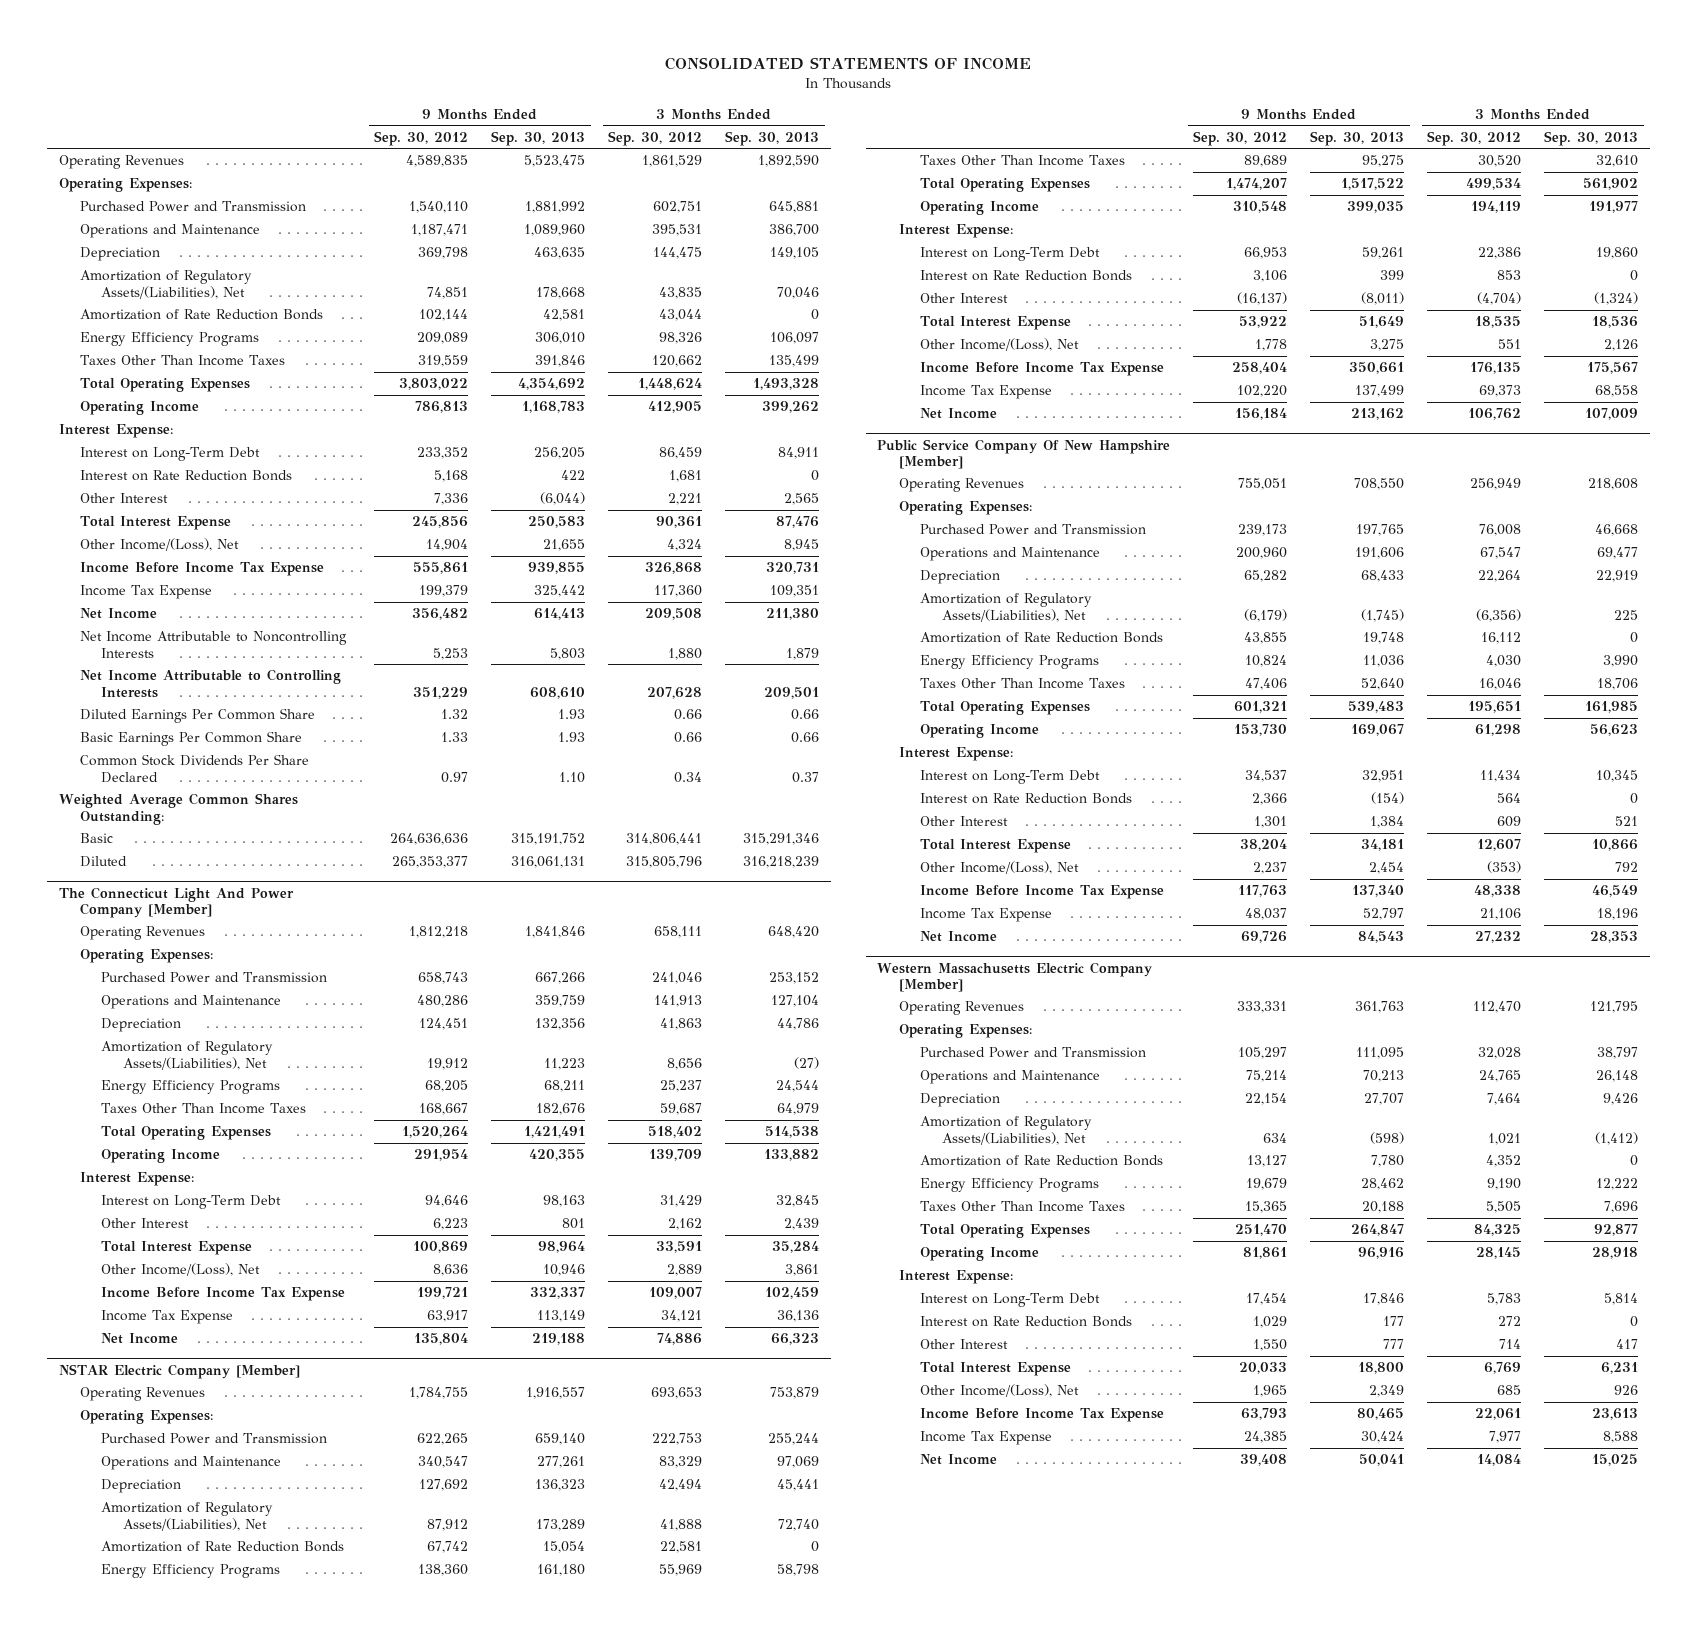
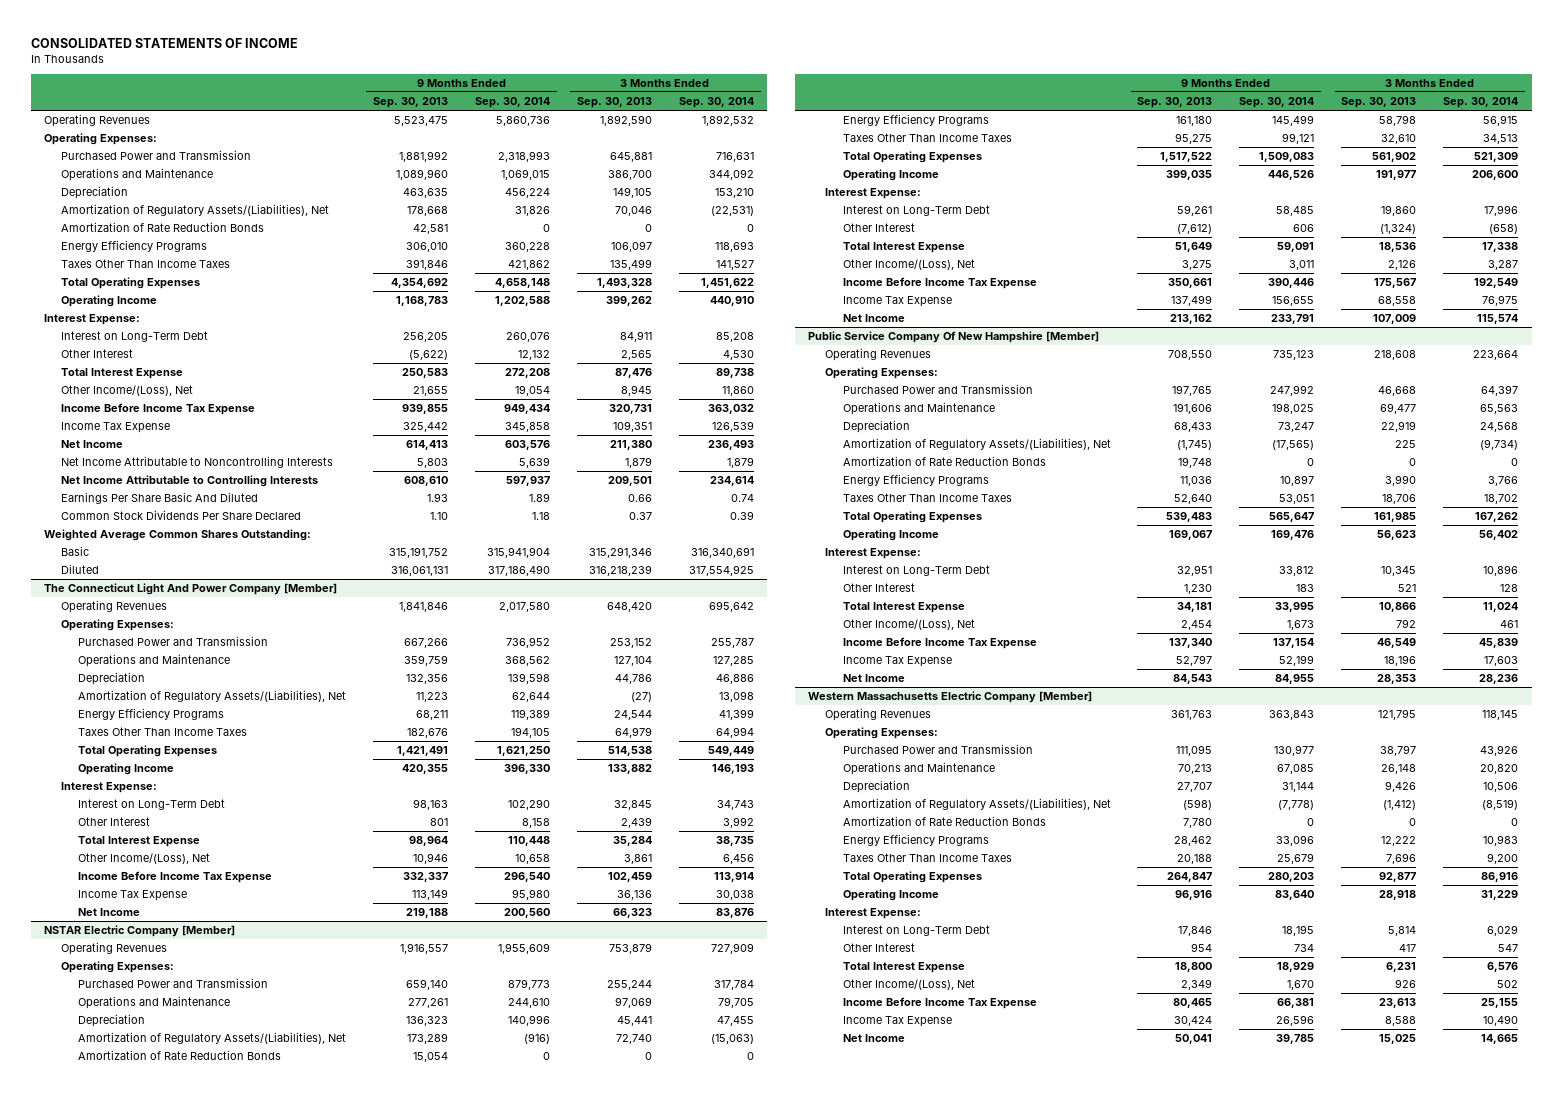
- | 9 Months Ended Sep. 30, 2012 | 9 Months Ended Sep. 30, 2013 | 3 Months Ended Sep. 30, 2012 | 3 Months Ended Sep. 30, 2013
+ | 9 Months Ended Sep. 30, 2013 | 9 Months Ended Sep. 30, 2014 | 3 Months Ended Sep. 30, 2013 | 3 Months Ended Sep. 30, 2014
- Interest on Rate Reduction Bonds | 5,168 | 422 | 1,681 | 0
- Other Interest | 7,336 | (6,044) | 2,221 | 2,565
+ Other Interest | (5,622) | 12,132 | 2,565 | 4,530
- Diluted Earnings Per Common Share | 1.32 | 1.93 | 0.66 | 0.66
- Basic Earnings Per Common Share | 1.33 | 1.93 | 0.66 | 0.66
+ Earnings Per Share Basic And Diluted | 1.93 | 1.89 | 0.66 | 0.74
@ NSTAR Electric Company [Member]
- Interest on Rate Reduction Bonds | 3,106 | 399 | 853 | 0
- Other Interest | (16,137) | (8,011) | (4,704) | (1,324)
+ Other Interest | (7,612) | 606 | (1,324) | (658)
@ Public Service Company Of New Hampshire [Member]
- Interest on Rate Reduction Bonds | 2,366 | (154) | 564 | 0
- Other Interest | 1,301 | 1,384 | 609 | 521
+ Other Interest | 1,230 | 183 | 521 | 128
@ Western Massachusetts Electric Company [Member]
- Interest on Rate Reduction Bonds | 1,029 | 177 | 272 | 0
- Other Interest | 1,550 | 777 | 714 | 417
+ Other Interest | 954 | 734 | 417 | 547

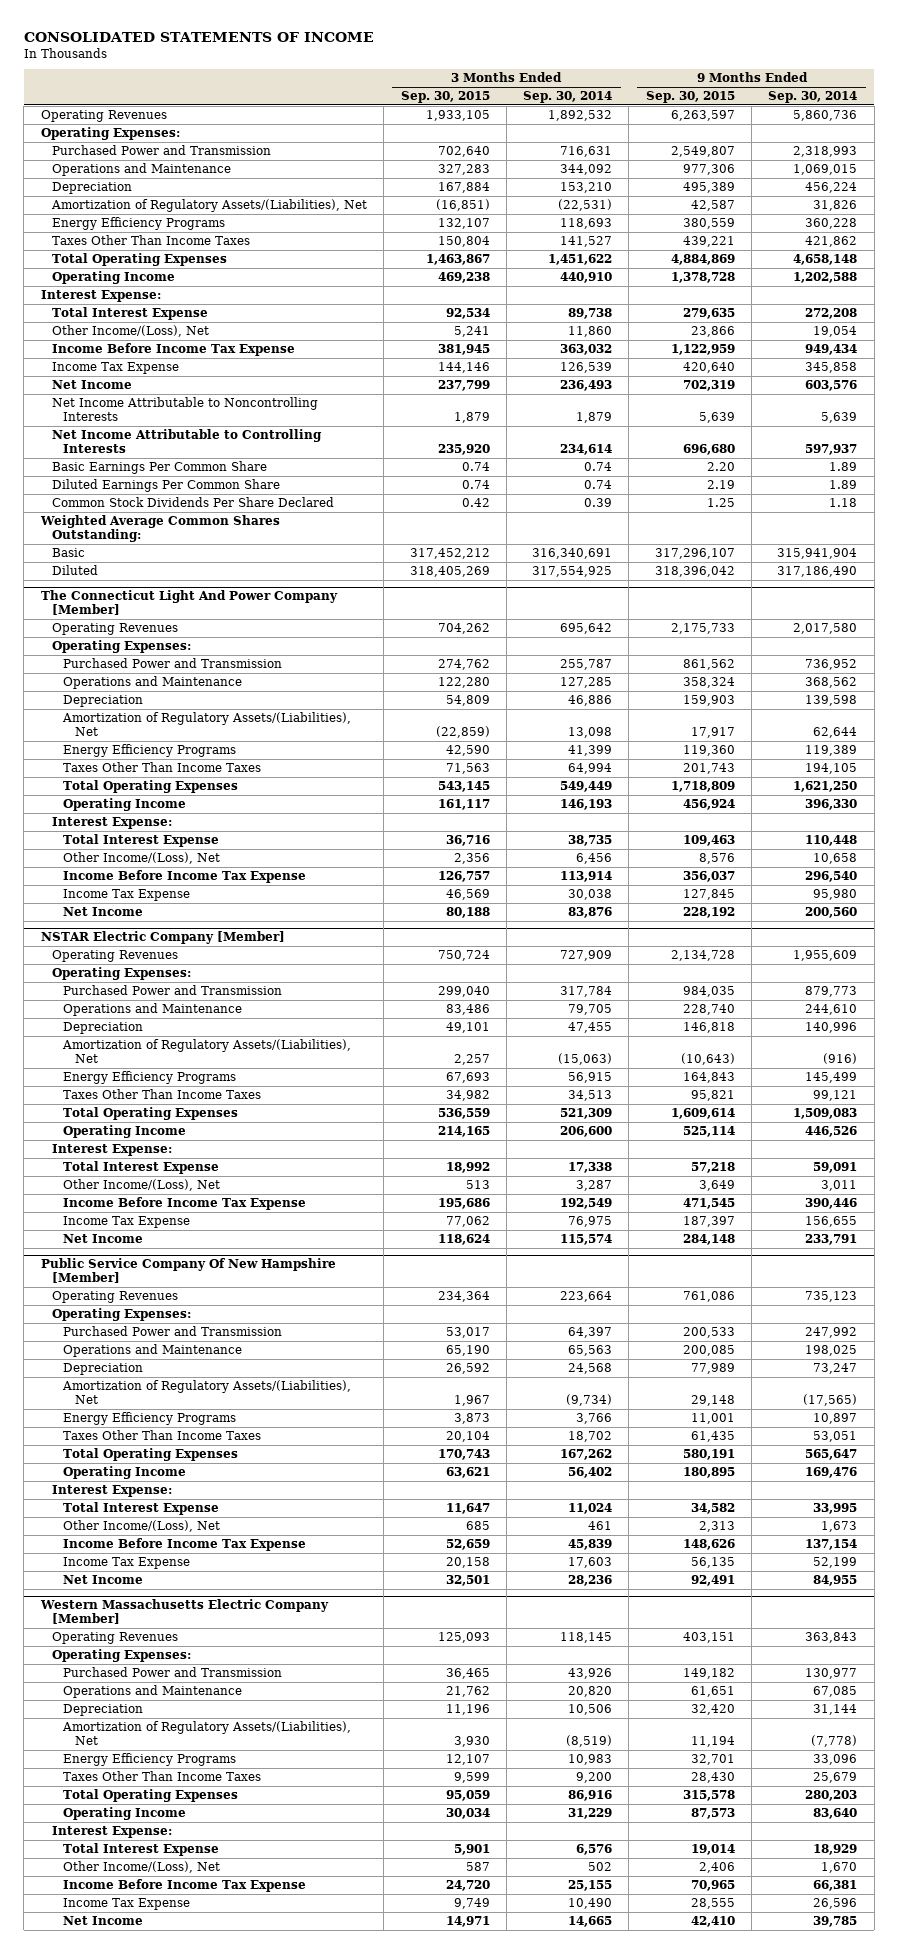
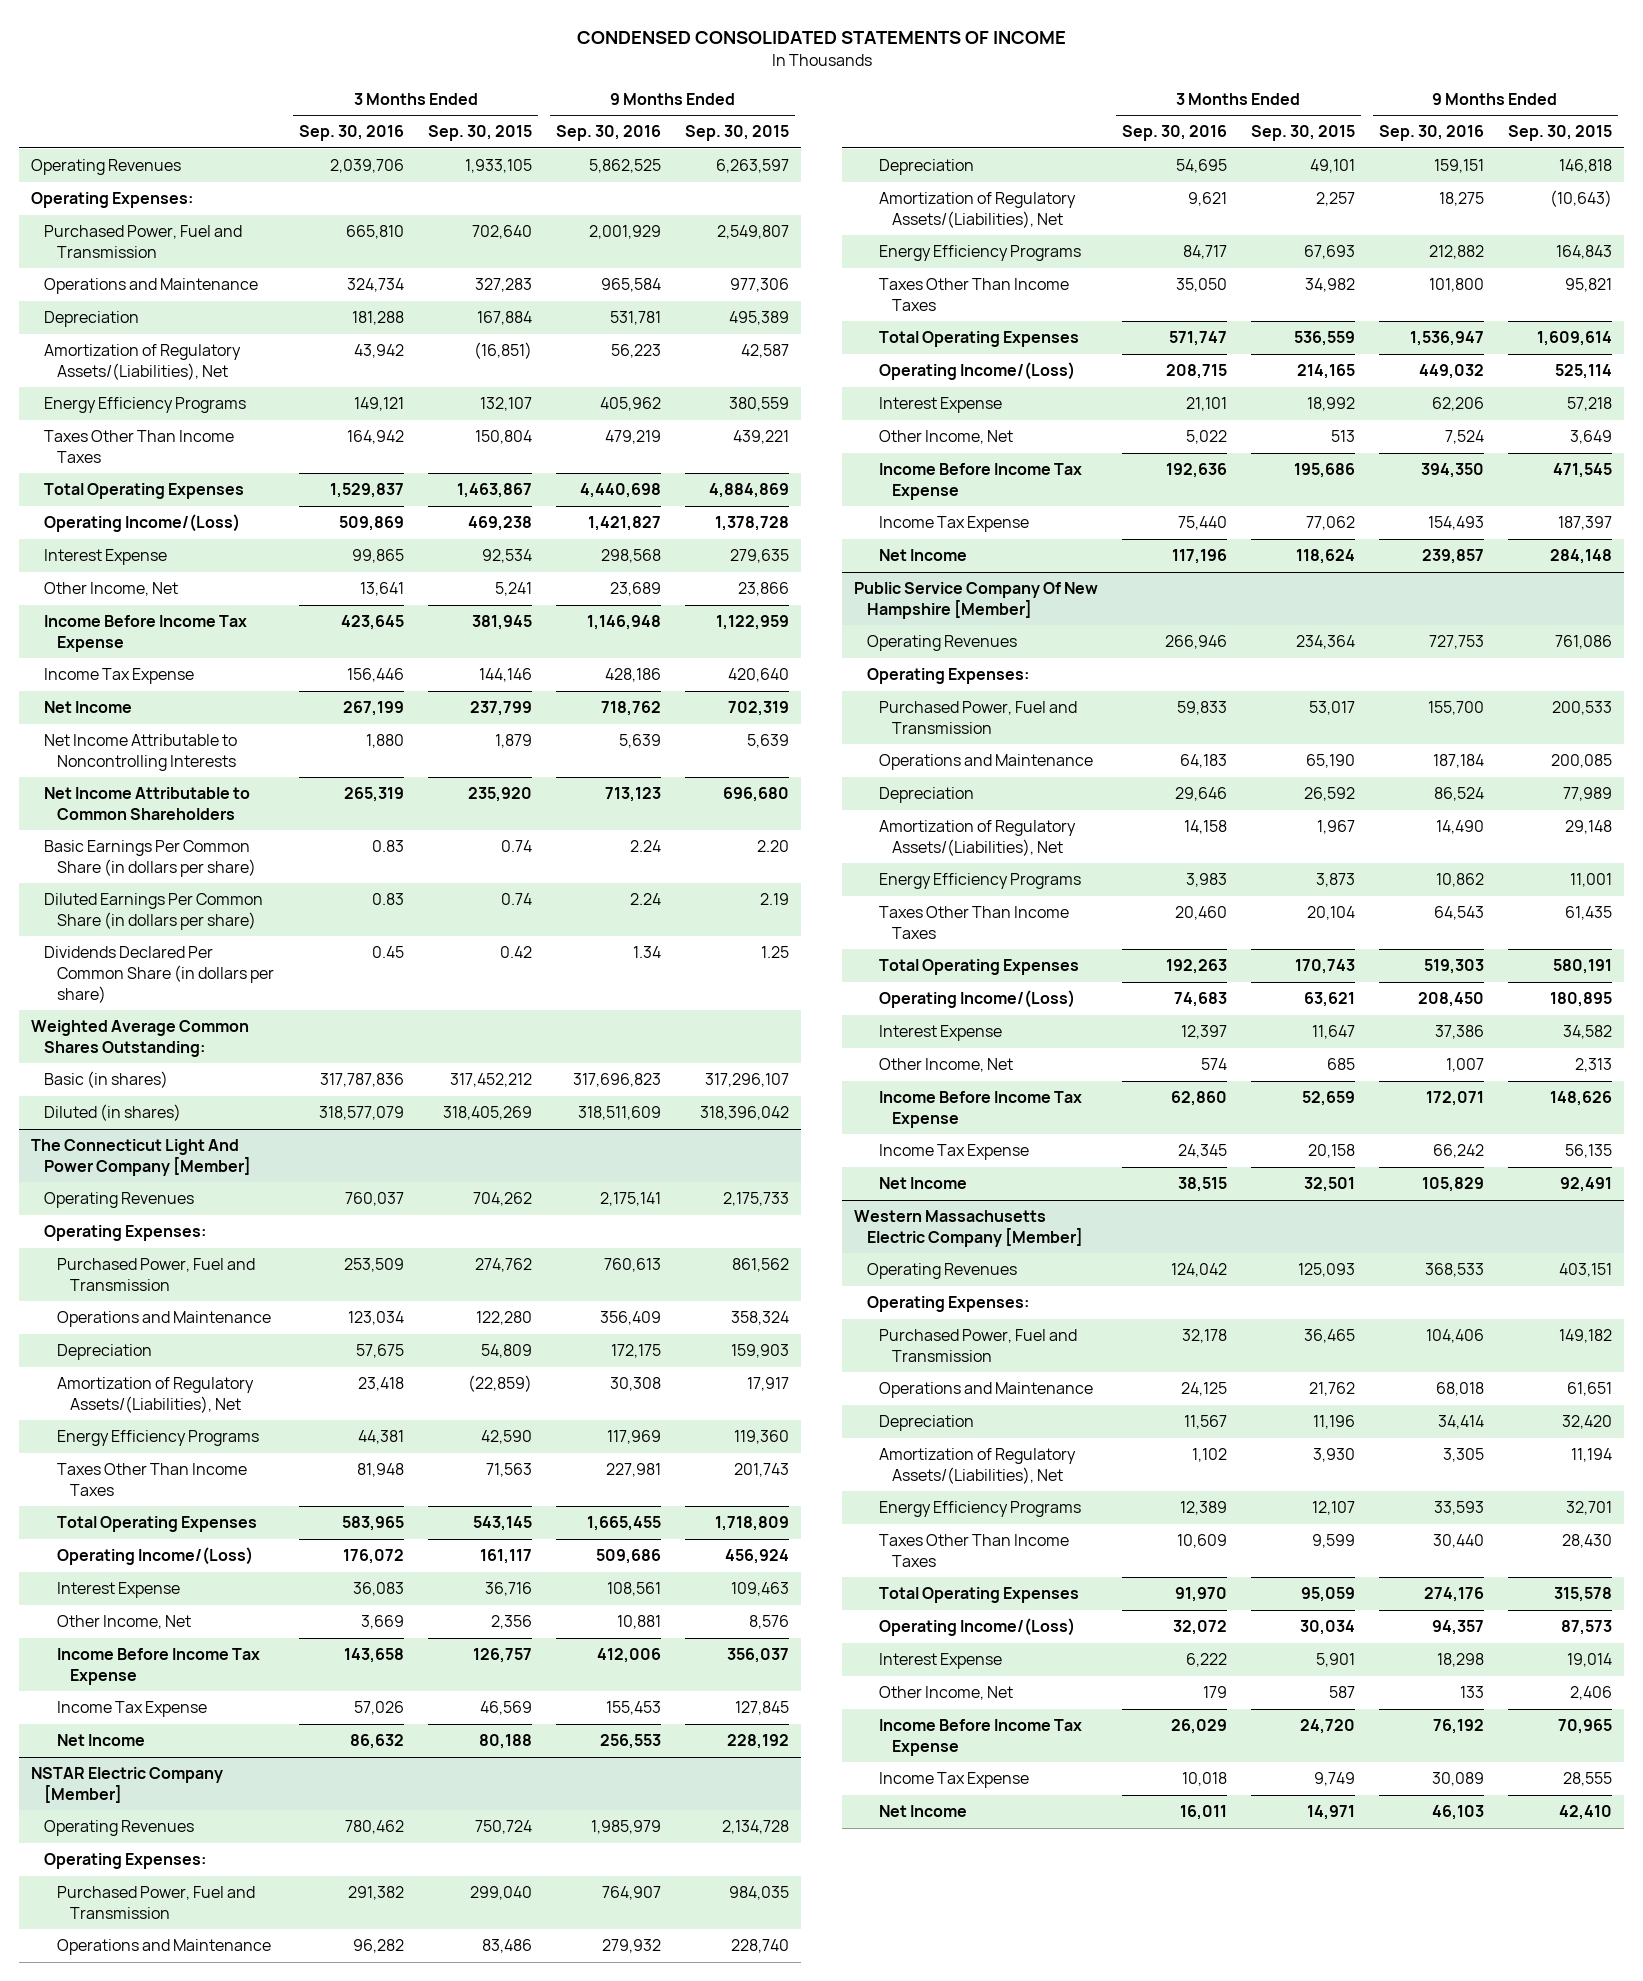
- CONSOLIDATED STATEMENTS OF INCOME
+ CONDENSED CONSOLIDATED STATEMENTS OF INCOME
- | 3 Months Ended Sep. 30, 2015 | 3 Months Ended Sep. 30, 2014 | 9 Months Ended Sep. 30, 2015 | 9 Months Ended Sep. 30, 2014
+ | 3 Months Ended Sep. 30, 2016 | 3 Months Ended Sep. 30, 2015 | 9 Months Ended Sep. 30, 2016 | 9 Months Ended Sep. 30, 2015
- Purchased Power and Transmission | 702,640 | 716,631 | 2,549,807 | 2,318,993
+ Purchased Power, Fuel and Transmission | 665,810 | 702,640 | 2,001,929 | 2,549,807
- Operating Income | 469,238 | 440,910 | 1,378,728 | 1,202,588
- Interest Expense:
- Total Interest Expense | 92,534 | 89,738 | 279,635 | 272,208
- Other Income/(Loss), Net | 5,241 | 11,860 | 23,866 | 19,054
+ Operating Income/(Loss) | 509,869 | 469,238 | 1,421,827 | 1,378,728
+ Interest Expense | 99,865 | 92,534 | 298,568 | 279,635
+ Other Income, Net | 13,641 | 5,241 | 23,689 | 23,866
- Net Income Attributable to Controlling Interests | 235,920 | 234,614 | 696,680 | 597,937
- Basic Earnings Per Common Share | 0.74 | 0.74 | 2.20 | 1.89
- Diluted Earnings Per Common Share | 0.74 | 0.74 | 2.19 | 1.89
- Common Stock Dividends Per Share Declared | 0.42 | 0.39 | 1.25 | 1.18
+ Net Income Attributable to Common Shareholders | 265,319 | 235,920 | 713,123 | 696,680
+ Basic Earnings Per Common Share (in dollars per share) | 0.83 | 0.74 | 2.24 | 2.20
+ Diluted Earnings Per Common Share (in dollars per share) | 0.83 | 0.74 | 2.24 | 2.19
+ Dividends Declared Per Common Share (in dollars per share) | 0.45 | 0.42 | 1.34 | 1.25
- Basic | 317,452,212 | 316,340,691 | 317,296,107 | 315,941,904
- Diluted | 318,405,269 | 317,554,925 | 318,396,042 | 317,186,490
+ Basic (in shares) | 317,787,836 | 317,452,212 | 317,696,823 | 317,296,107
+ Diluted (in shares) | 318,577,079 | 318,405,269 | 318,511,609 | 318,396,042
@ The Connecticut Light And Power Company [Member]
- Purchased Power and Transmission | 274,762 | 255,787 | 861,562 | 736,952
+ Purchased Power, Fuel and Transmission | 253,509 | 274,762 | 760,613 | 861,562
- Operating Income | 161,117 | 146,193 | 456,924 | 396,330
- Interest Expense:
- Total Interest Expense | 36,716 | 38,735 | 109,463 | 110,448
- Other Income/(Loss), Net | 2,356 | 6,456 | 8,576 | 10,658
+ Operating Income/(Loss) | 176,072 | 161,117 | 509,686 | 456,924
+ Interest Expense | 36,083 | 36,716 | 108,561 | 109,463
+ Other Income, Net | 3,669 | 2,356 | 10,881 | 8,576
@ NSTAR Electric Company [Member]
- Purchased Power and Transmission | 299,040 | 317,784 | 984,035 | 879,773
+ Purchased Power, Fuel and Transmission | 291,382 | 299,040 | 764,907 | 984,035
- Operating Income | 214,165 | 206,600 | 525,114 | 446,526
- Interest Expense:
- Total Interest Expense | 18,992 | 17,338 | 57,218 | 59,091
- Other Income/(Loss), Net | 513 | 3,287 | 3,649 | 3,011
+ Operating Income/(Loss) | 208,715 | 214,165 | 449,032 | 525,114
+ Interest Expense | 21,101 | 18,992 | 62,206 | 57,218
+ Other Income, Net | 5,022 | 513 | 7,524 | 3,649
@ Public Service Company Of New Hampshire [Member]
- Purchased Power and Transmission | 53,017 | 64,397 | 200,533 | 247,992
+ Purchased Power, Fuel and Transmission | 59,833 | 53,017 | 155,700 | 200,533
- Operating Income | 63,621 | 56,402 | 180,895 | 169,476
- Interest Expense:
- Total Interest Expense | 11,647 | 11,024 | 34,582 | 33,995
- Other Income/(Loss), Net | 685 | 461 | 2,313 | 1,673
+ Operating Income/(Loss) | 74,683 | 63,621 | 208,450 | 180,895
+ Interest Expense | 12,397 | 11,647 | 37,386 | 34,582
+ Other Income, Net | 574 | 685 | 1,007 | 2,313
@ Western Massachusetts Electric Company [Member]
- Purchased Power and Transmission | 36,465 | 43,926 | 149,182 | 130,977
+ Purchased Power, Fuel and Transmission | 32,178 | 36,465 | 104,406 | 149,182
- Operating Income | 30,034 | 31,229 | 87,573 | 83,640
- Interest Expense:
- Total Interest Expense | 5,901 | 6,576 | 19,014 | 18,929
- Other Income/(Loss), Net | 587 | 502 | 2,406 | 1,670
+ Operating Income/(Loss) | 32,072 | 30,034 | 94,357 | 87,573
+ Interest Expense | 6,222 | 5,901 | 18,298 | 19,014
+ Other Income, Net | 179 | 587 | 133 | 2,406

